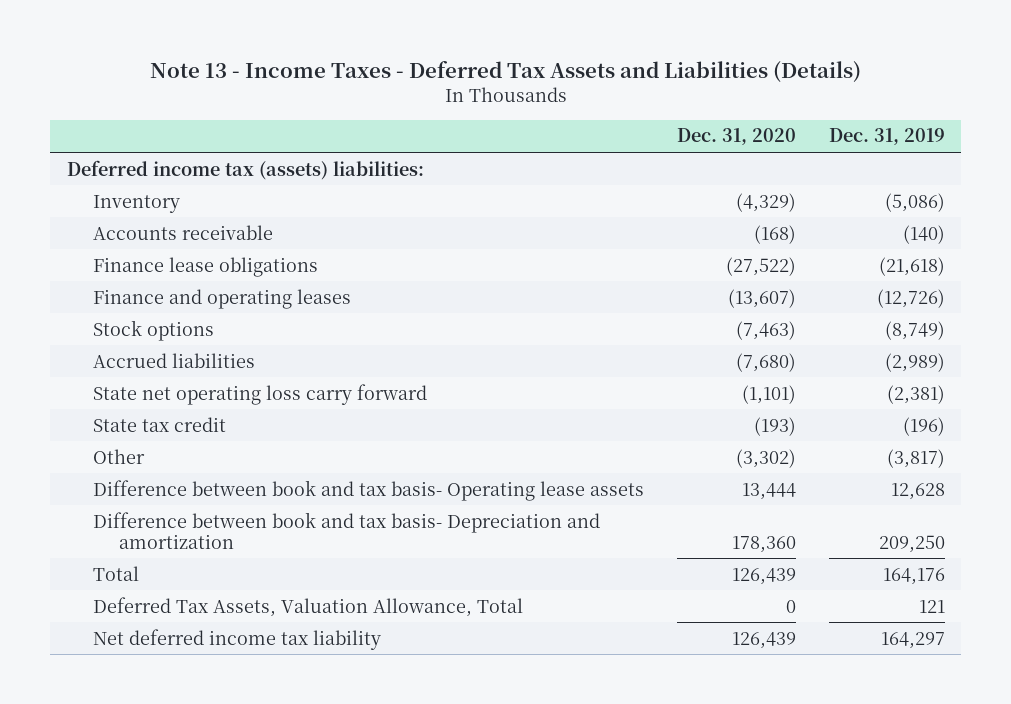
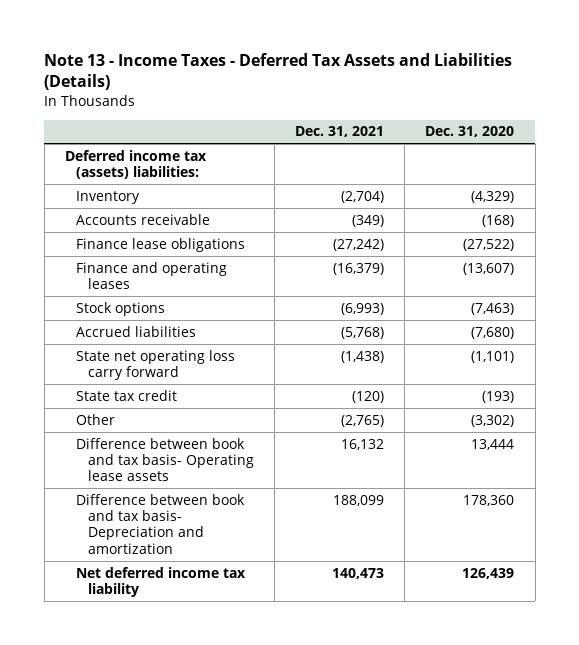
- | Dec. 31, 2020 | Dec. 31, 2019
+ | Dec. 31, 2021 | Dec. 31, 2020
- Total | 126,439 | 164,176
- Deferred Tax Assets, Valuation Allowance, Total | 0 | 121

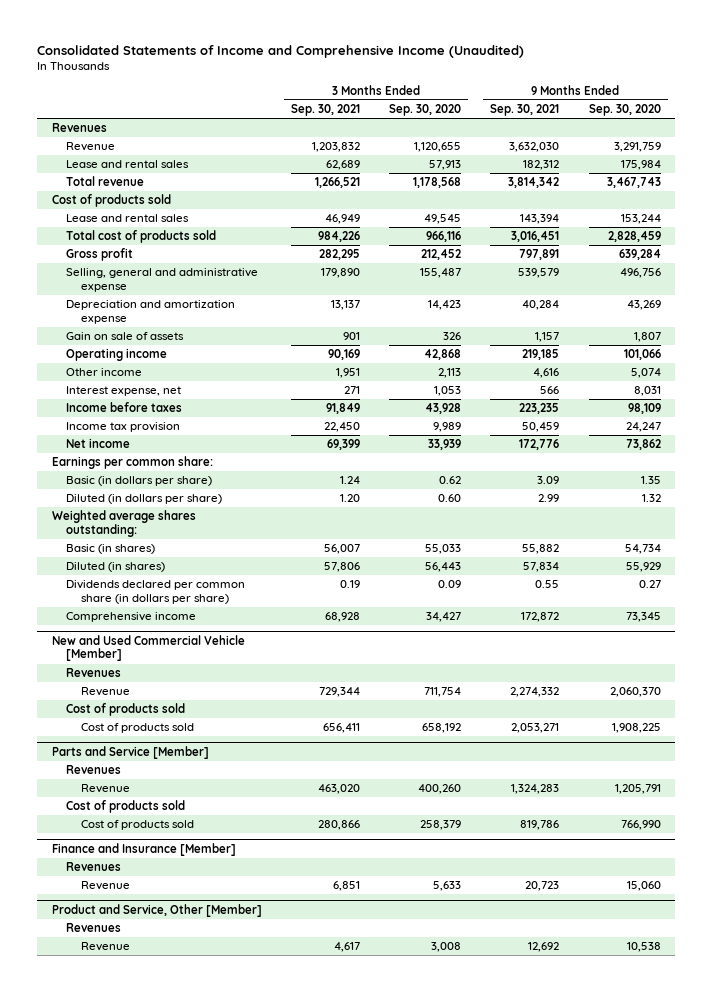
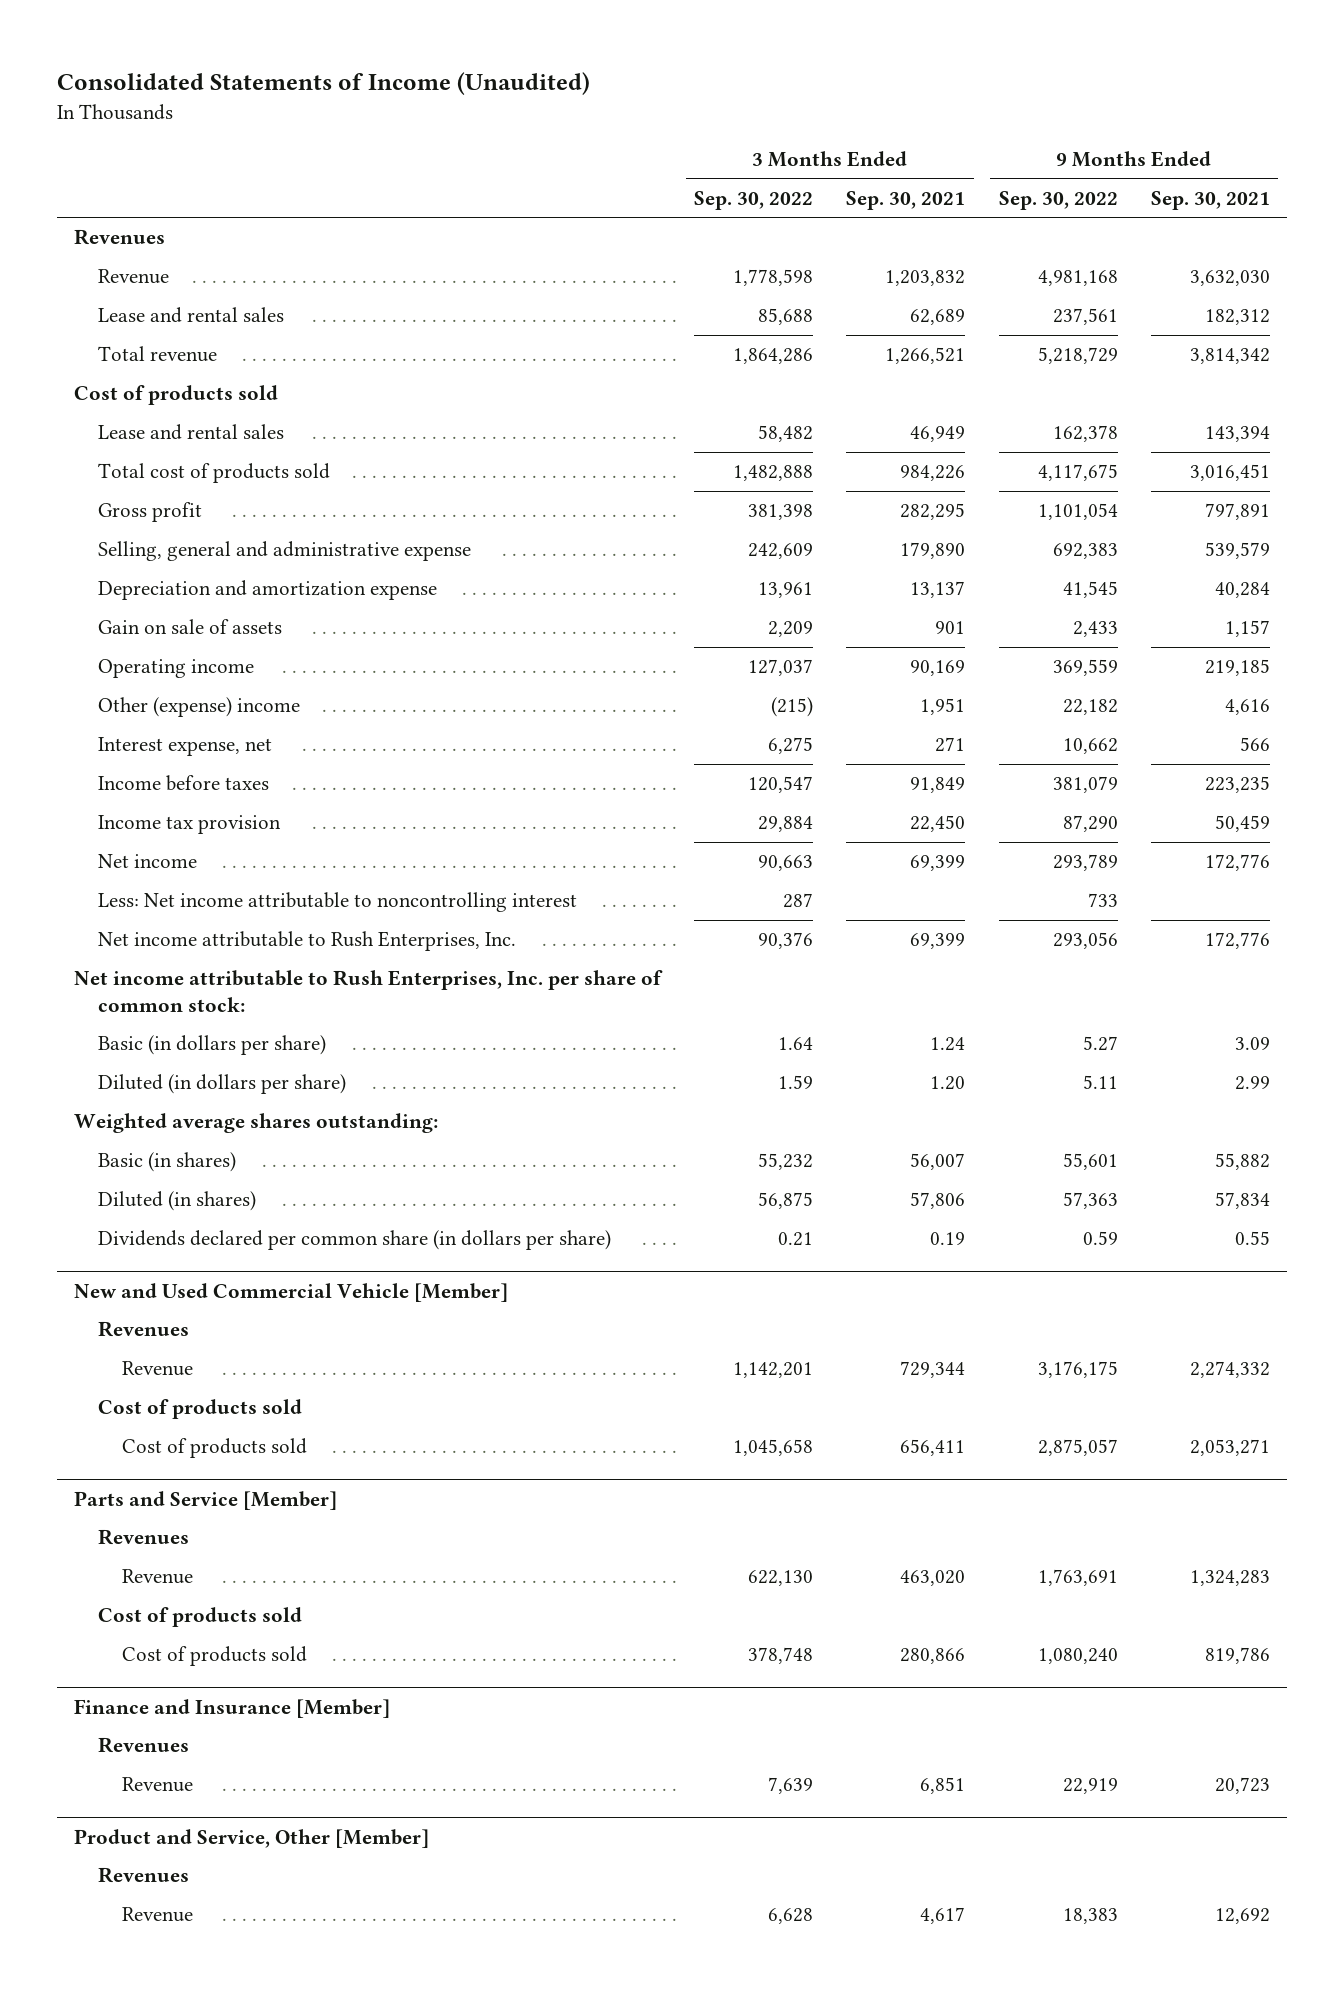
- Consolidated Statements of Income and Comprehensive Income (Unaudited)
+ Consolidated Statements of Income (Unaudited)
- | 3 Months Ended Sep. 30, 2021 | 3 Months Ended Sep. 30, 2020 | 9 Months Ended Sep. 30, 2021 | 9 Months Ended Sep. 30, 2020
+ | 3 Months Ended Sep. 30, 2022 | 3 Months Ended Sep. 30, 2021 | 9 Months Ended Sep. 30, 2022 | 9 Months Ended Sep. 30, 2021
- Other income | 1,951 | 2,113 | 4,616 | 5,074
+ Other (expense) income | (215) | 1,951 | 22,182 | 4,616
- Earnings per common share:
+ Less: Net income attributable to noncontrolling interest | 287 | | 733 |
+ Net income attributable to Rush Enterprises, Inc. | 90,376 | 69,399 | 293,056 | 172,776
+ Net income attributable to Rush Enterprises, Inc. per share of common stock:
- Comprehensive income | 68,928 | 34,427 | 172,872 | 73,345

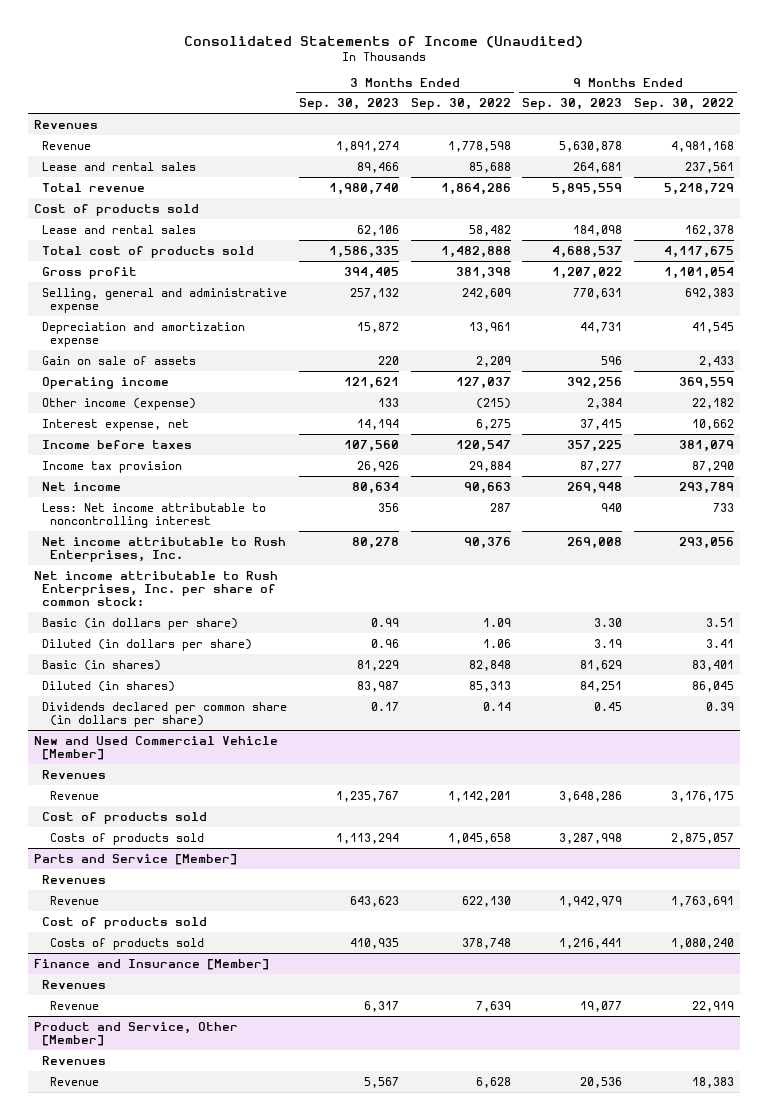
- | 3 Months Ended Sep. 30, 2022 | 3 Months Ended Sep. 30, 2021 | 9 Months Ended Sep. 30, 2022 | 9 Months Ended Sep. 30, 2021
+ | 3 Months Ended Sep. 30, 2023 | 3 Months Ended Sep. 30, 2022 | 9 Months Ended Sep. 30, 2023 | 9 Months Ended Sep. 30, 2022
- Other (expense) income | (215) | 1,951 | 22,182 | 4,616
+ Other income (expense) | 133 | (215) | 2,384 | 22,182
- Basic (in dollars per share) | 1.64 | 1.24 | 5.27 | 3.09
- Diluted (in dollars per share) | 1.59 | 1.20 | 5.11 | 2.99
- Weighted average shares outstanding:
- Basic (in shares) | 55,232 | 56,007 | 55,601 | 55,882
- Diluted (in shares) | 56,875 | 57,806 | 57,363 | 57,834
- Dividends declared per common share (in dollars per share) | 0.21 | 0.19 | 0.59 | 0.55
+ Basic (in dollars per share) | 0.99 | 1.09 | 3.30 | 3.51
+ Diluted (in dollars per share) | 0.96 | 1.06 | 3.19 | 3.41
+ Basic (in shares) | 81,229 | 82,848 | 81,629 | 83,401
+ Diluted (in shares) | 83,987 | 85,313 | 84,251 | 86,045
+ Dividends declared per common share (in dollars per share) | 0.17 | 0.14 | 0.45 | 0.39
@ New and Used Commercial Vehicle [Member]
- Cost of products sold | 1,045,658 | 656,411 | 2,875,057 | 2,053,271
+ Costs of products sold | 1,113,294 | 1,045,658 | 3,287,998 | 2,875,057
@ Parts and Service [Member]
- Cost of products sold | 378,748 | 280,866 | 1,080,240 | 819,786
+ Costs of products sold | 410,935 | 378,748 | 1,216,441 | 1,080,240

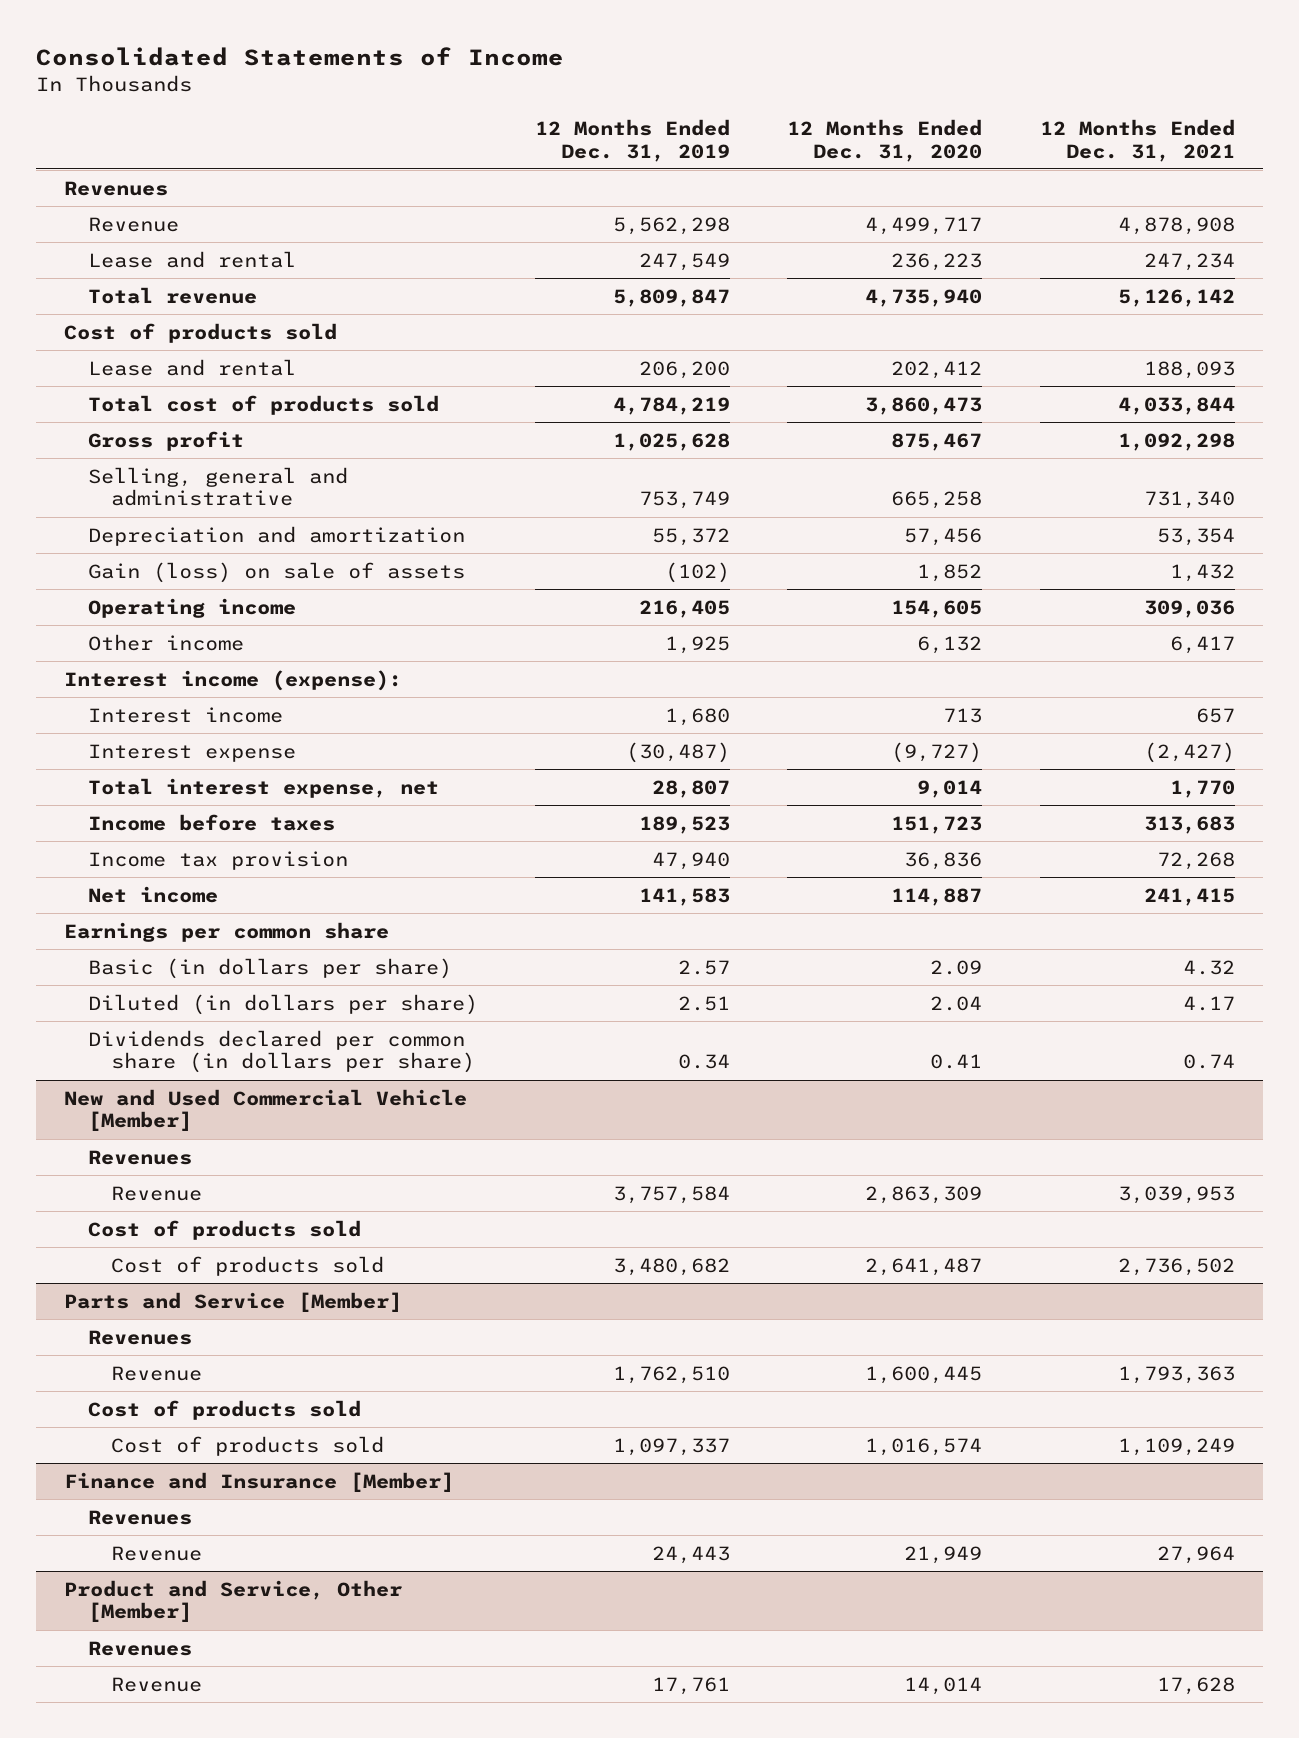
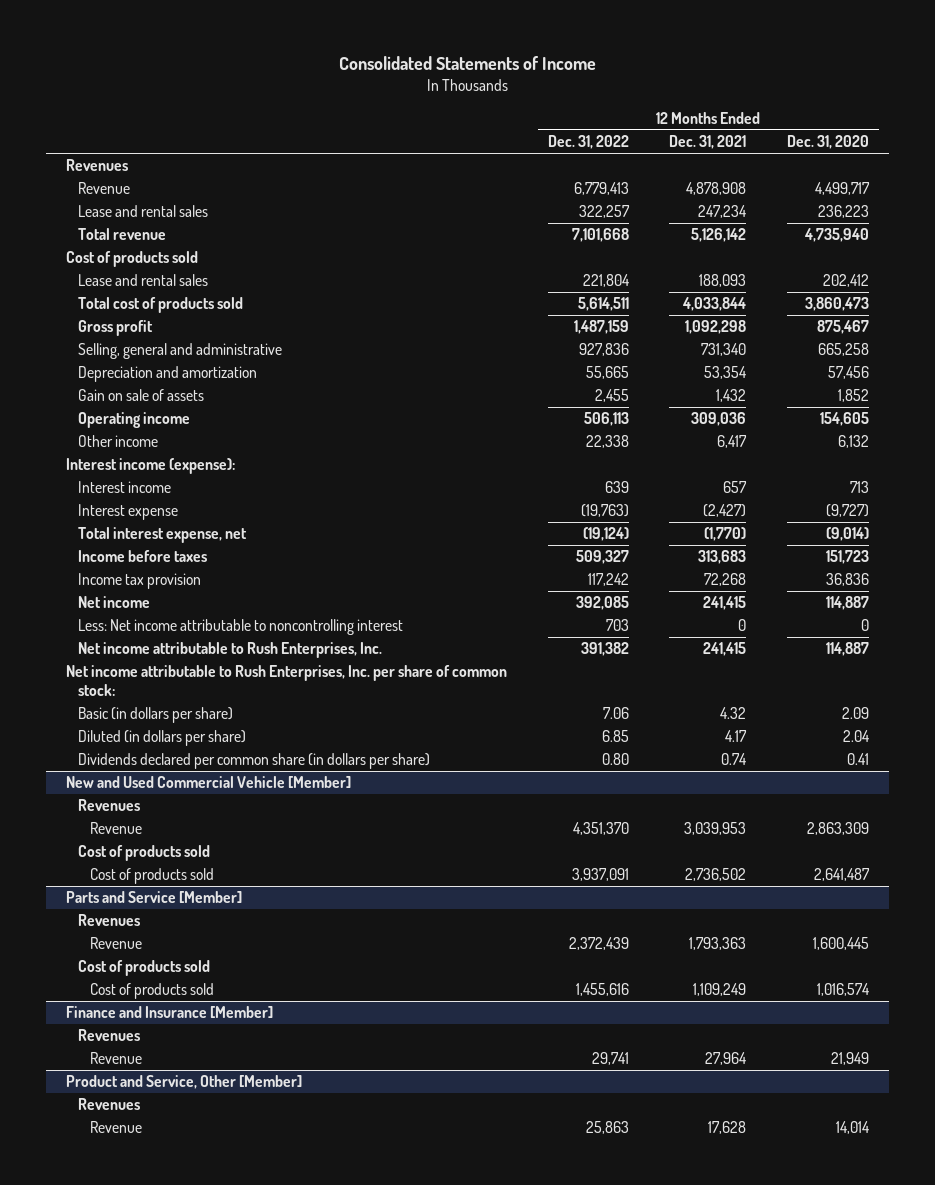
- | 12 Months Ended Dec. 31, 2019 | 12 Months Ended Dec. 31, 2020 | 12 Months Ended Dec. 31, 2021
+ | 12 Months Ended Dec. 31, 2022 | 12 Months Ended Dec. 31, 2021 | 12 Months Ended Dec. 31, 2020
- Lease and rental | 247,549 | 236,223 | 247,234
+ Lease and rental sales | 322,257 | 247,234 | 236,223
- Lease and rental | 206,200 | 202,412 | 188,093
+ Lease and rental sales | 221,804 | 188,093 | 202,412
- Gain (loss) on sale of assets | (102) | 1,852 | 1,432
+ Gain on sale of assets | 2,455 | 1,432 | 1,852
- Total interest expense, net | 28,807 | 9,014 | 1,770
+ Total interest expense, net | (19,124) | (1,770) | (9,014)
- Earnings per common share
+ Less: Net income attributable to noncontrolling interest | 703 | 0 | 0
+ Net income attributable to Rush Enterprises, Inc. | 391,382 | 241,415 | 114,887
+ Net income attributable to Rush Enterprises, Inc. per share of common stock:

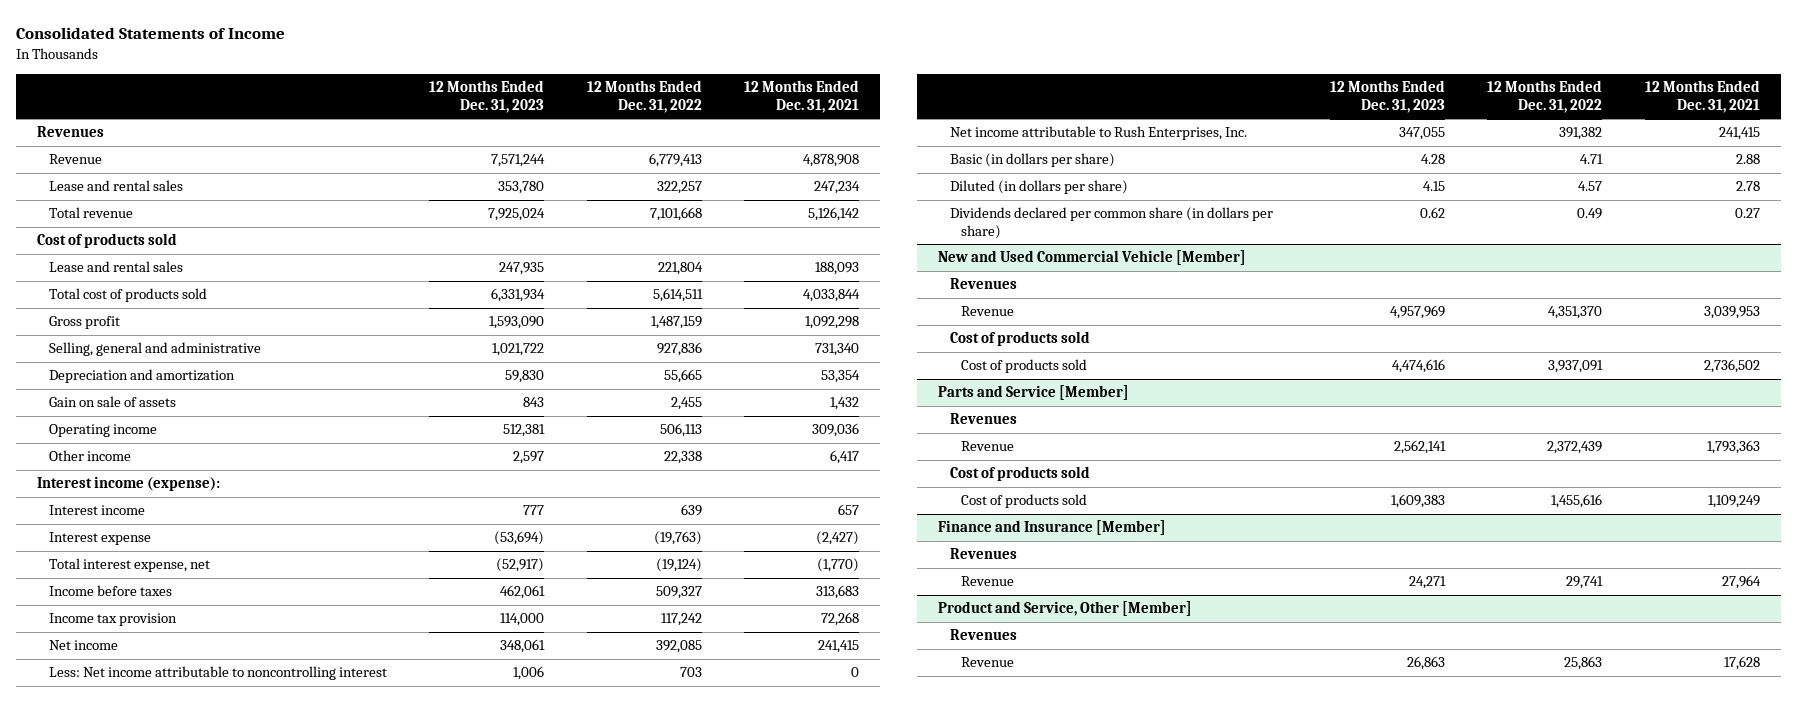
- | 12 Months Ended Dec. 31, 2022 | 12 Months Ended Dec. 31, 2021 | 12 Months Ended Dec. 31, 2020
+ | 12 Months Ended Dec. 31, 2023 | 12 Months Ended Dec. 31, 2022 | 12 Months Ended Dec. 31, 2021
- Net income attributable to Rush Enterprises, Inc. per share of common stock:
- Basic (in dollars per share) | 7.06 | 4.32 | 2.09
- Diluted (in dollars per share) | 6.85 | 4.17 | 2.04
- Dividends declared per common share (in dollars per share) | 0.80 | 0.74 | 0.41
+ Basic (in dollars per share) | 4.28 | 4.71 | 2.88
+ Diluted (in dollars per share) | 4.15 | 4.57 | 2.78
+ Dividends declared per common share (in dollars per share) | 0.62 | 0.49 | 0.27

